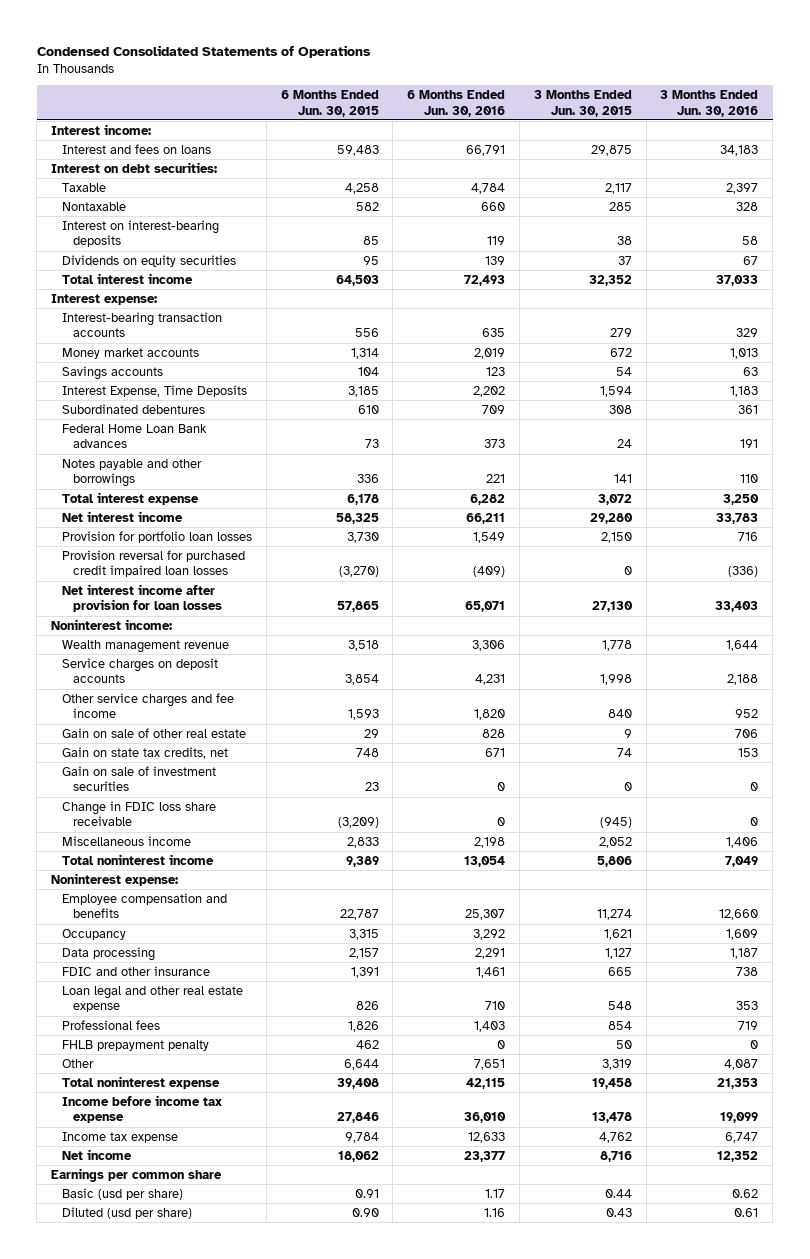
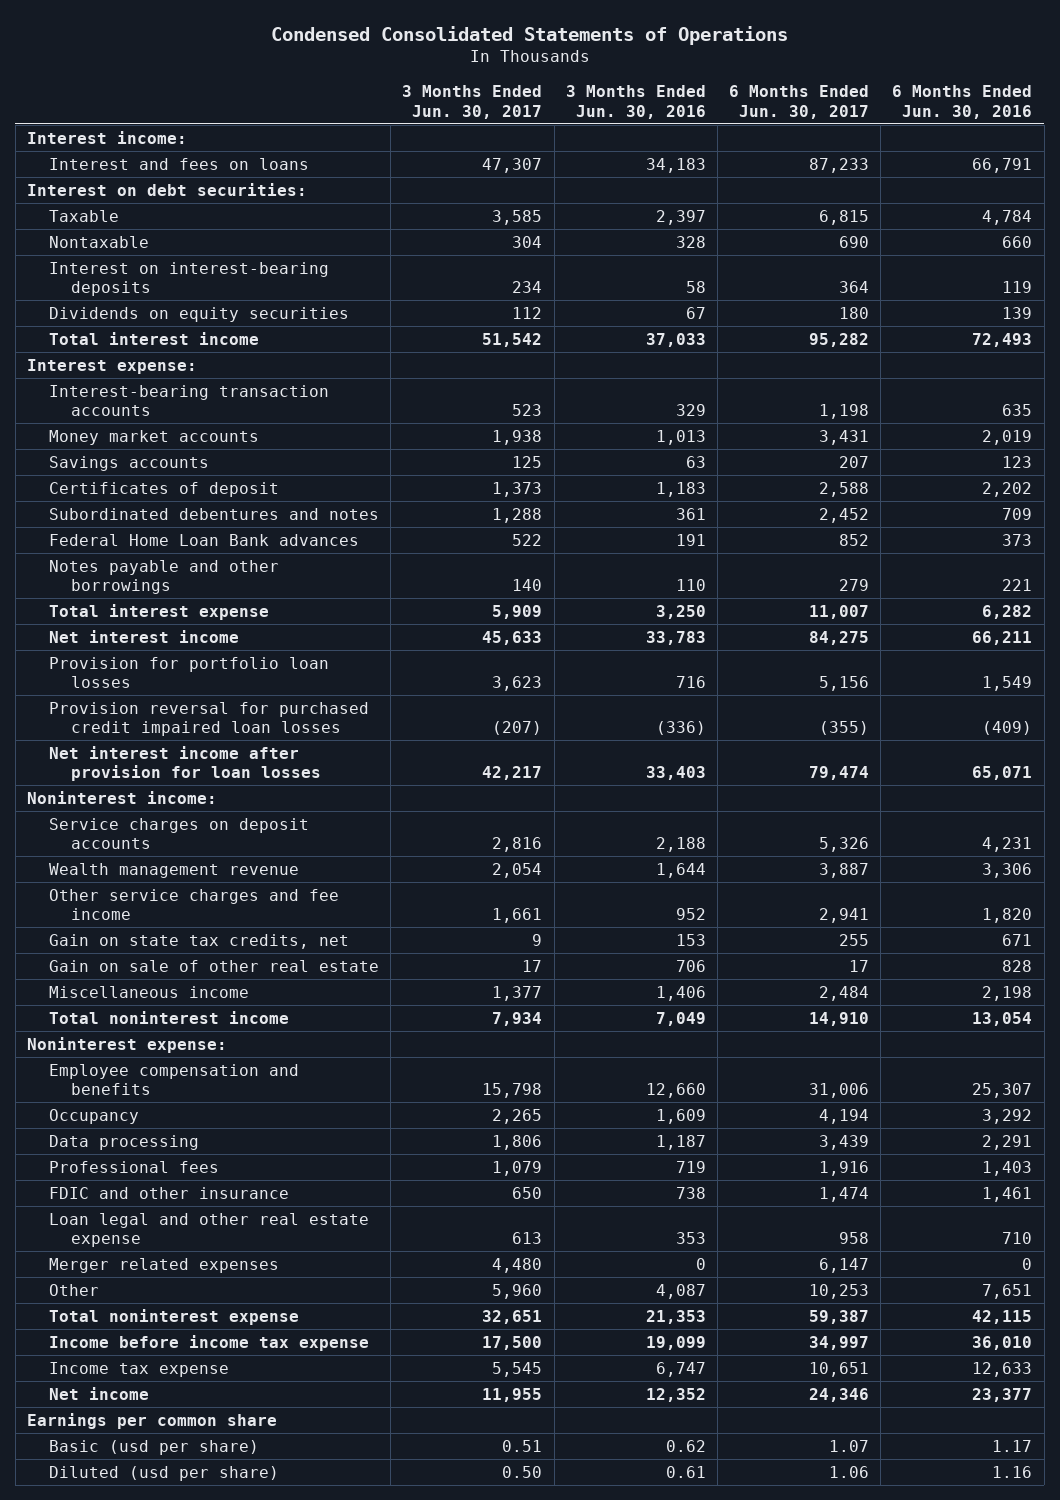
- | 6 Months Ended Jun. 30, 2015 | 6 Months Ended Jun. 30, 2016 | 3 Months Ended Jun. 30, 2015 | 3 Months Ended Jun. 30, 2016
+ | 3 Months Ended Jun. 30, 2017 | 3 Months Ended Jun. 30, 2016 | 6 Months Ended Jun. 30, 2017 | 6 Months Ended Jun. 30, 2016
- Interest Expense, Time Deposits | 3,185 | 2,202 | 1,594 | 1,183
- Subordinated debentures | 610 | 709 | 308 | 361
+ Certificates of deposit | 1,373 | 1,183 | 2,588 | 2,202
+ Subordinated debentures and notes | 1,288 | 361 | 2,452 | 709
moved down: Wealth management revenue | 2,054 | 1,644 | 3,887 | 3,306
- Gain on sale of investment securities | 23 | 0 | 0 | 0
- Change in FDIC loss share receivable | (3,209) | 0 | (945) | 0
moved down: Gain on sale of other real estate | 17 | 706 | 17 | 828
moved up: Professional fees | 1,079 | 719 | 1,916 | 1,403
- FHLB prepayment penalty | 462 | 0 | 50 | 0
+ Merger related expenses | 4,480 | 0 | 6,147 | 0

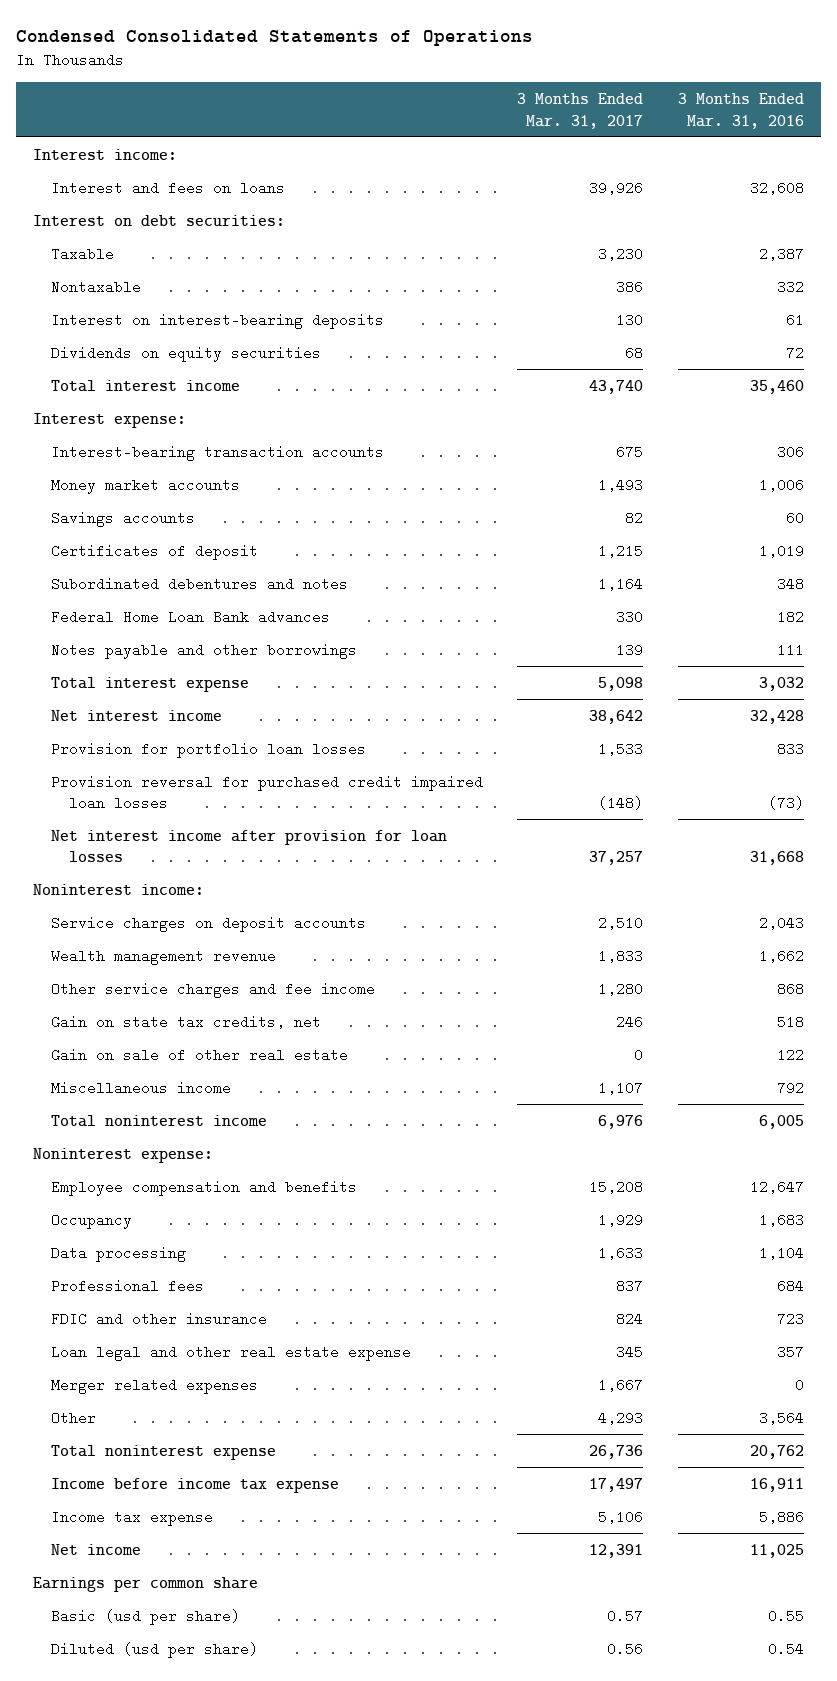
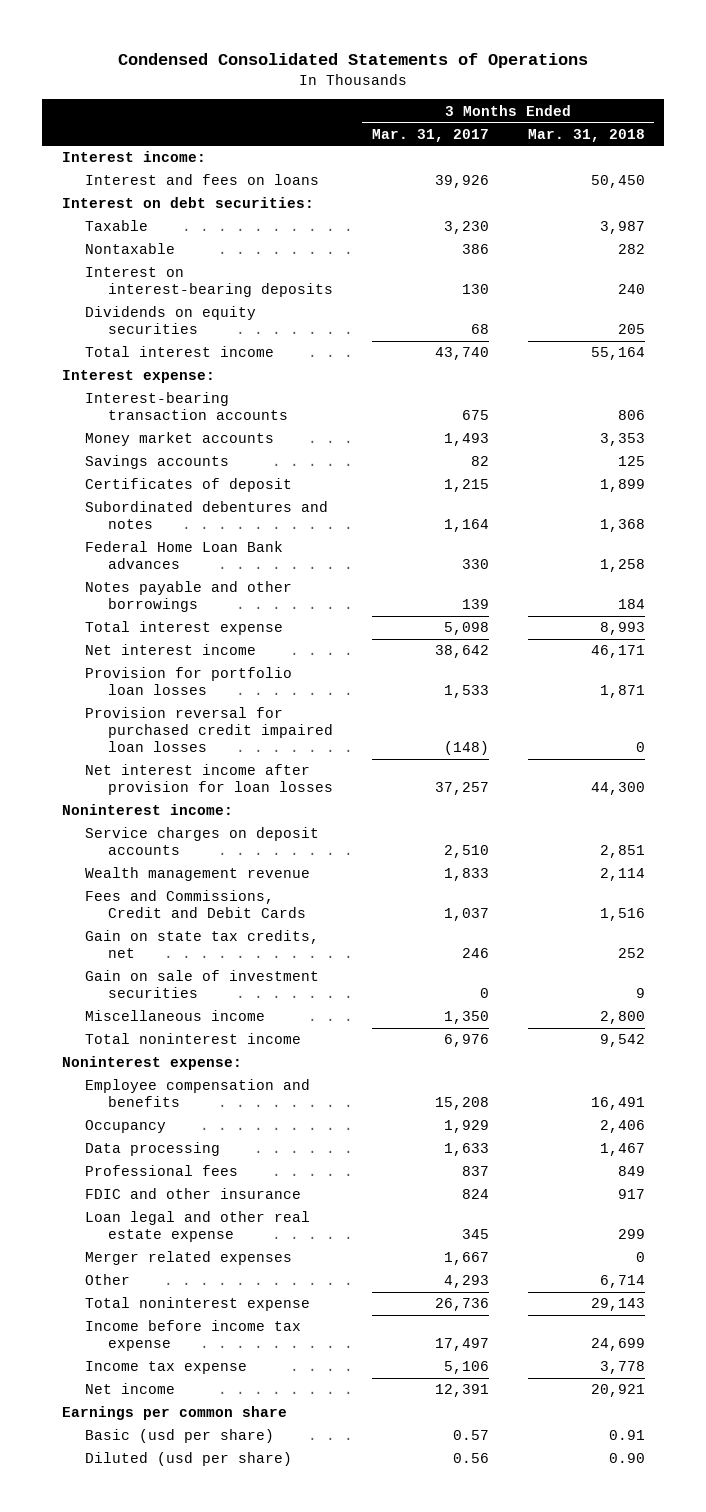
- | 3 Months Ended Mar. 31, 2017 | 3 Months Ended Mar. 31, 2016
+ | 3 Months Ended Mar. 31, 2017 | 3 Months Ended Mar. 31, 2018
- Other service charges and fee income | 1,280 | 868
+ Fees and Commissions, Credit and Debit Cards | 1,037 | 1,516
- Gain on sale of other real estate | 0 | 122
- Miscellaneous income | 1,107 | 792
+ Gain on sale of investment securities | 0 | 9
+ Miscellaneous income | 1,350 | 2,800

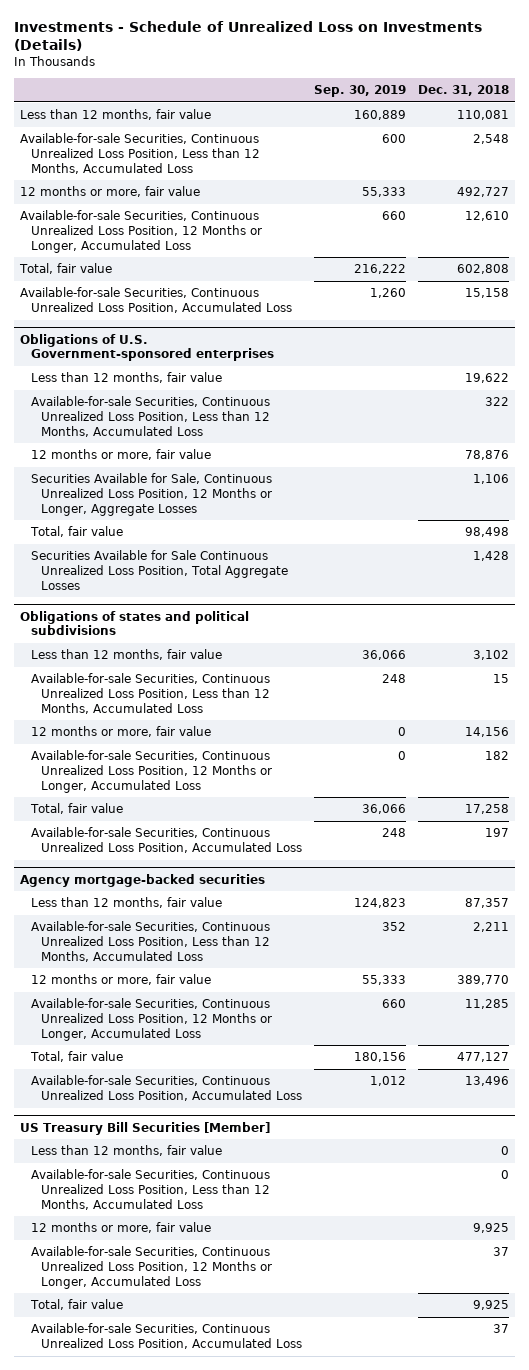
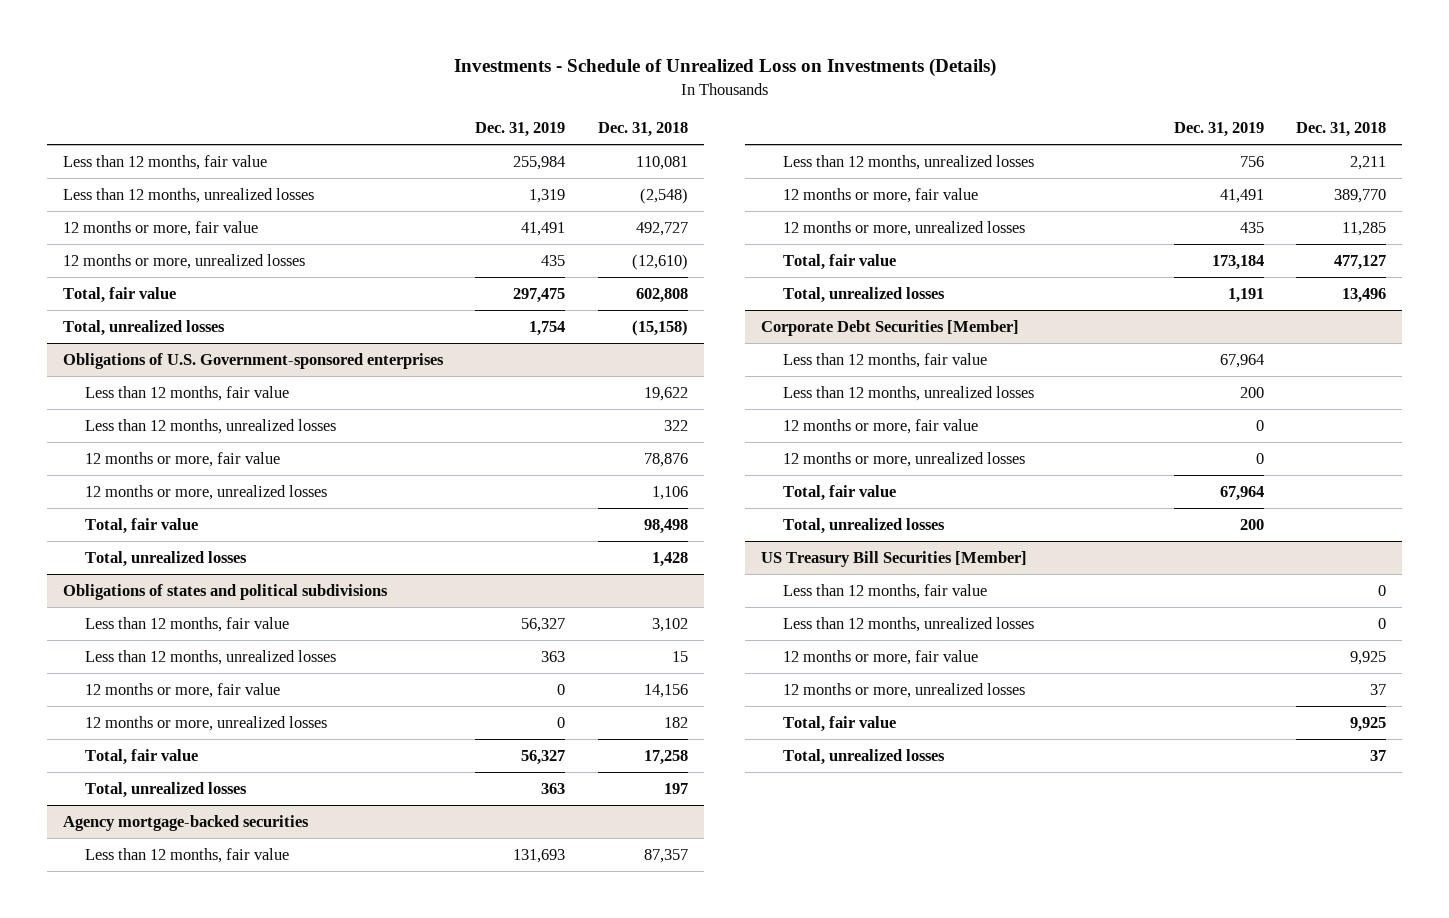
- | Sep. 30, 2019 | Dec. 31, 2018
+ | Dec. 31, 2019 | Dec. 31, 2018
- Available-for-sale Securities, Continuous Unrealized Loss Position, Less than 12 Months, Accumulated Loss | 600 | 2,548
+ Less than 12 months, unrealized losses | 1,319 | (2,548)
- Available-for-sale Securities, Continuous Unrealized Loss Position, 12 Months or Longer, Accumulated Loss | 660 | 12,610
+ 12 months or more, unrealized losses | 435 | (12,610)
- Available-for-sale Securities, Continuous Unrealized Loss Position, Accumulated Loss | 1,260 | 15,158
+ Total, unrealized losses | 1,754 | (15,158)
@ Obligations of U.S. Government-sponsored enterprises
- Available-for-sale Securities, Continuous Unrealized Loss Position, Less than 12 Months, Accumulated Loss | | 322
+ Less than 12 months, unrealized losses | | 322
- Securities Available for Sale, Continuous Unrealized Loss Position, 12 Months or Longer, Aggregate Losses | | 1,106
+ 12 months or more, unrealized losses | | 1,106
- Securities Available for Sale Continuous Unrealized Loss Position, Total Aggregate Losses | | 1,428
+ Total, unrealized losses | | 1,428
@ Obligations of states and political subdivisions
- Available-for-sale Securities, Continuous Unrealized Loss Position, Less than 12 Months, Accumulated Loss | 248 | 15
+ Less than 12 months, unrealized losses | 363 | 15
- Available-for-sale Securities, Continuous Unrealized Loss Position, 12 Months or Longer, Accumulated Loss | 0 | 182
+ 12 months or more, unrealized losses | 0 | 182
- Available-for-sale Securities, Continuous Unrealized Loss Position, Accumulated Loss | 248 | 197
+ Total, unrealized losses | 363 | 197
@ Agency mortgage-backed securities
- Available-for-sale Securities, Continuous Unrealized Loss Position, Less than 12 Months, Accumulated Loss | 352 | 2,211
+ Less than 12 months, unrealized losses | 756 | 2,211
- Available-for-sale Securities, Continuous Unrealized Loss Position, 12 Months or Longer, Accumulated Loss | 660 | 11,285
+ 12 months or more, unrealized losses | 435 | 11,285
- Available-for-sale Securities, Continuous Unrealized Loss Position, Accumulated Loss | 1,012 | 13,496
+ Total, unrealized losses | 1,191 | 13,496
+ Corporate Debt Securities [Member]
+ Less than 12 months, fair value | 67,964 |
+ Less than 12 months, unrealized losses | 200 |
+ 12 months or more, fair value | 0 |
+ 12 months or more, unrealized losses | 0 |
+ Total, fair value | 67,964 |
+ Total, unrealized losses | 200 |
@ US Treasury Bill Securities [Member]
- Available-for-sale Securities, Continuous Unrealized Loss Position, Less than 12 Months, Accumulated Loss | | 0
+ Less than 12 months, unrealized losses | | 0
- Available-for-sale Securities, Continuous Unrealized Loss Position, 12 Months or Longer, Accumulated Loss | | 37
+ 12 months or more, unrealized losses | | 37
- Available-for-sale Securities, Continuous Unrealized Loss Position, Accumulated Loss | | 37
+ Total, unrealized losses | | 37

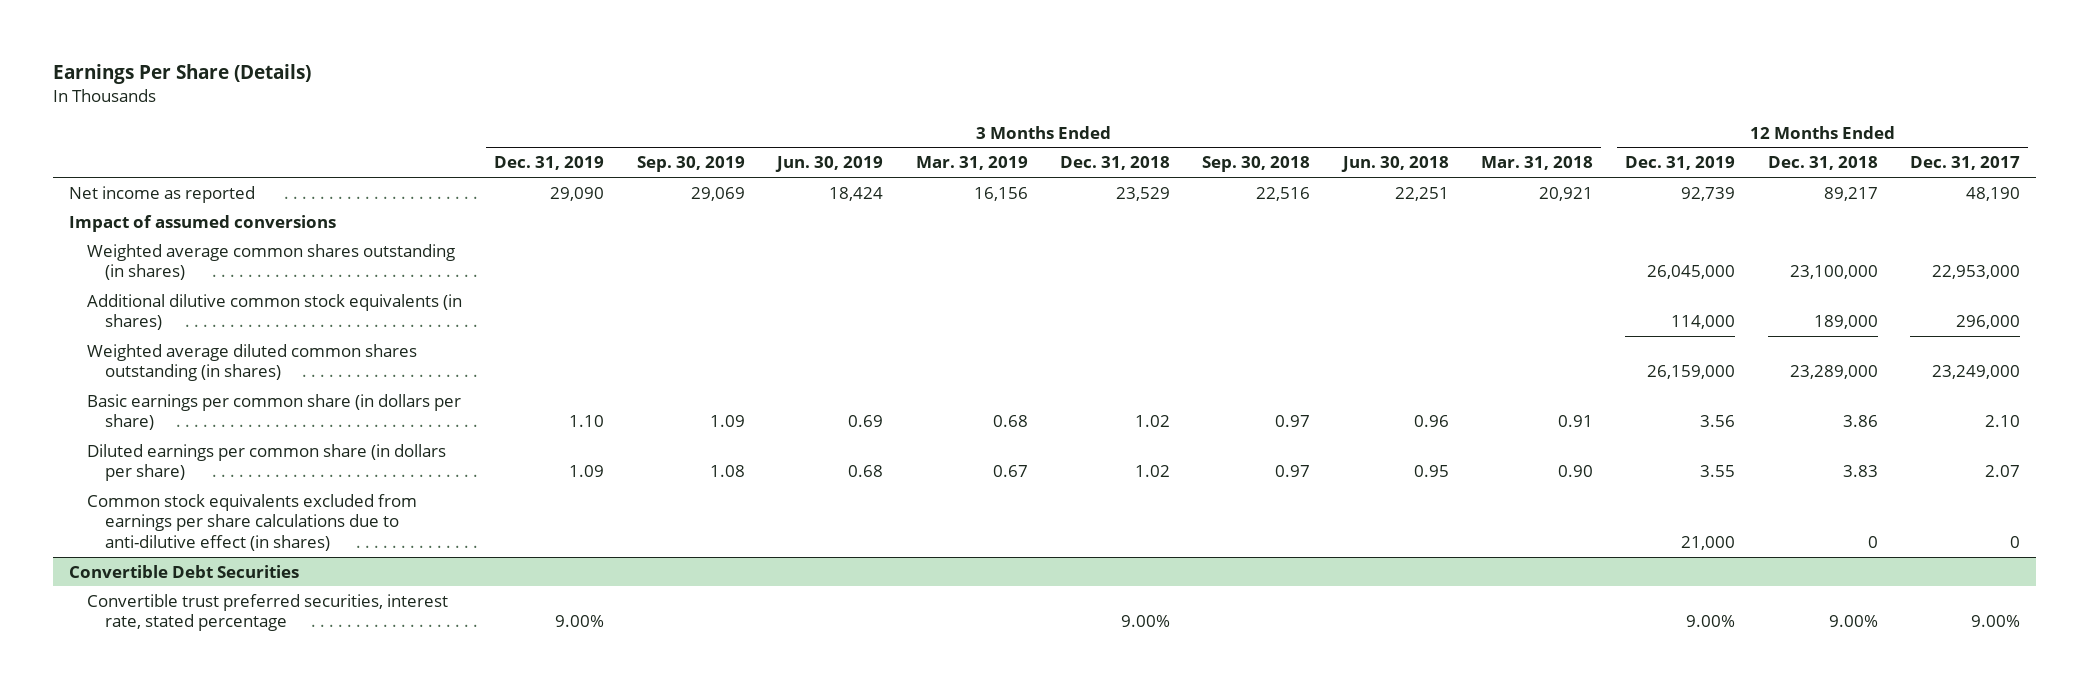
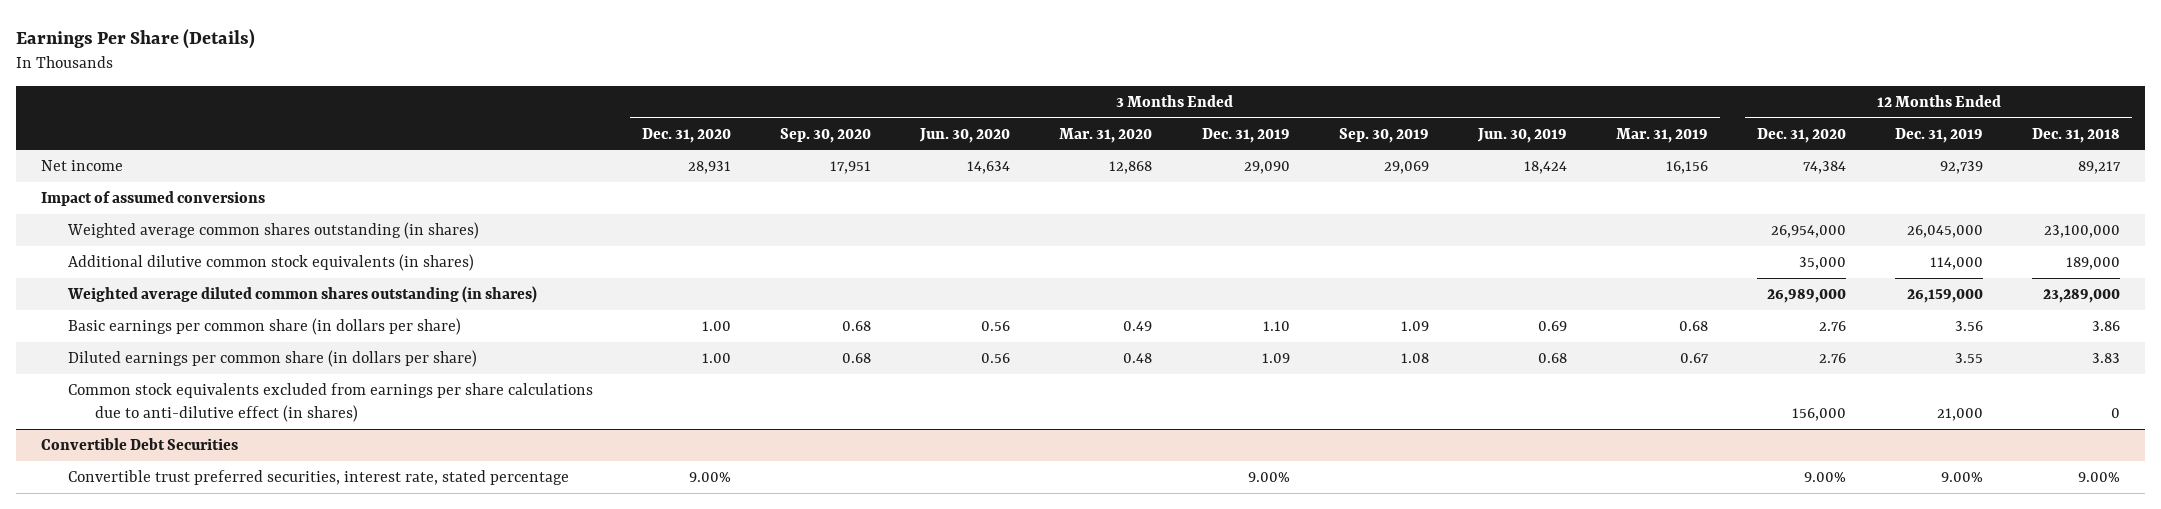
- | 3 Months Ended Dec. 31, 2019 | 3 Months Ended Sep. 30, 2019 | 3 Months Ended Jun. 30, 2019 | 3 Months Ended Mar. 31, 2019 | 3 Months Ended Dec. 31, 2018 | 3 Months Ended Sep. 30, 2018 | 3 Months Ended Jun. 30, 2018 | 3 Months Ended Mar. 31, 2018 | 12 Months Ended Dec. 31, 2019 | 12 Months Ended Dec. 31, 2018 | 12 Months Ended Dec. 31, 2017
+ | 3 Months Ended Dec. 31, 2020 | 3 Months Ended Sep. 30, 2020 | 3 Months Ended Jun. 30, 2020 | 3 Months Ended Mar. 31, 2020 | 3 Months Ended Dec. 31, 2019 | 3 Months Ended Sep. 30, 2019 | 3 Months Ended Jun. 30, 2019 | 3 Months Ended Mar. 31, 2019 | 12 Months Ended Dec. 31, 2020 | 12 Months Ended Dec. 31, 2019 | 12 Months Ended Dec. 31, 2018
- Net income as reported | 29,090 | 29,069 | 18,424 | 16,156 | 23,529 | 22,516 | 22,251 | 20,921 | 92,739 | 89,217 | 48,190
+ Net income | 28,931 | 17,951 | 14,634 | 12,868 | 29,090 | 29,069 | 18,424 | 16,156 | 74,384 | 92,739 | 89,217

